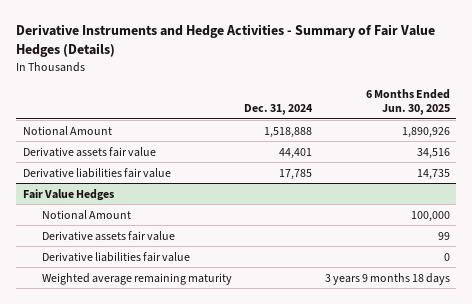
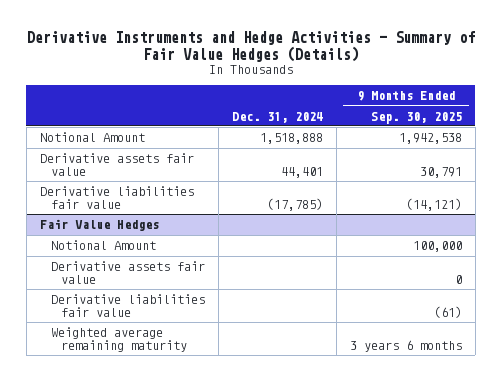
- | Dec. 31, 2024 | 6 Months Ended Jun. 30, 2025
+ | Dec. 31, 2024 | 9 Months Ended Sep. 30, 2025
- Derivative liabilities fair value | 17,785 | 14,735
+ Derivative liabilities fair value | (17,785) | (14,121)

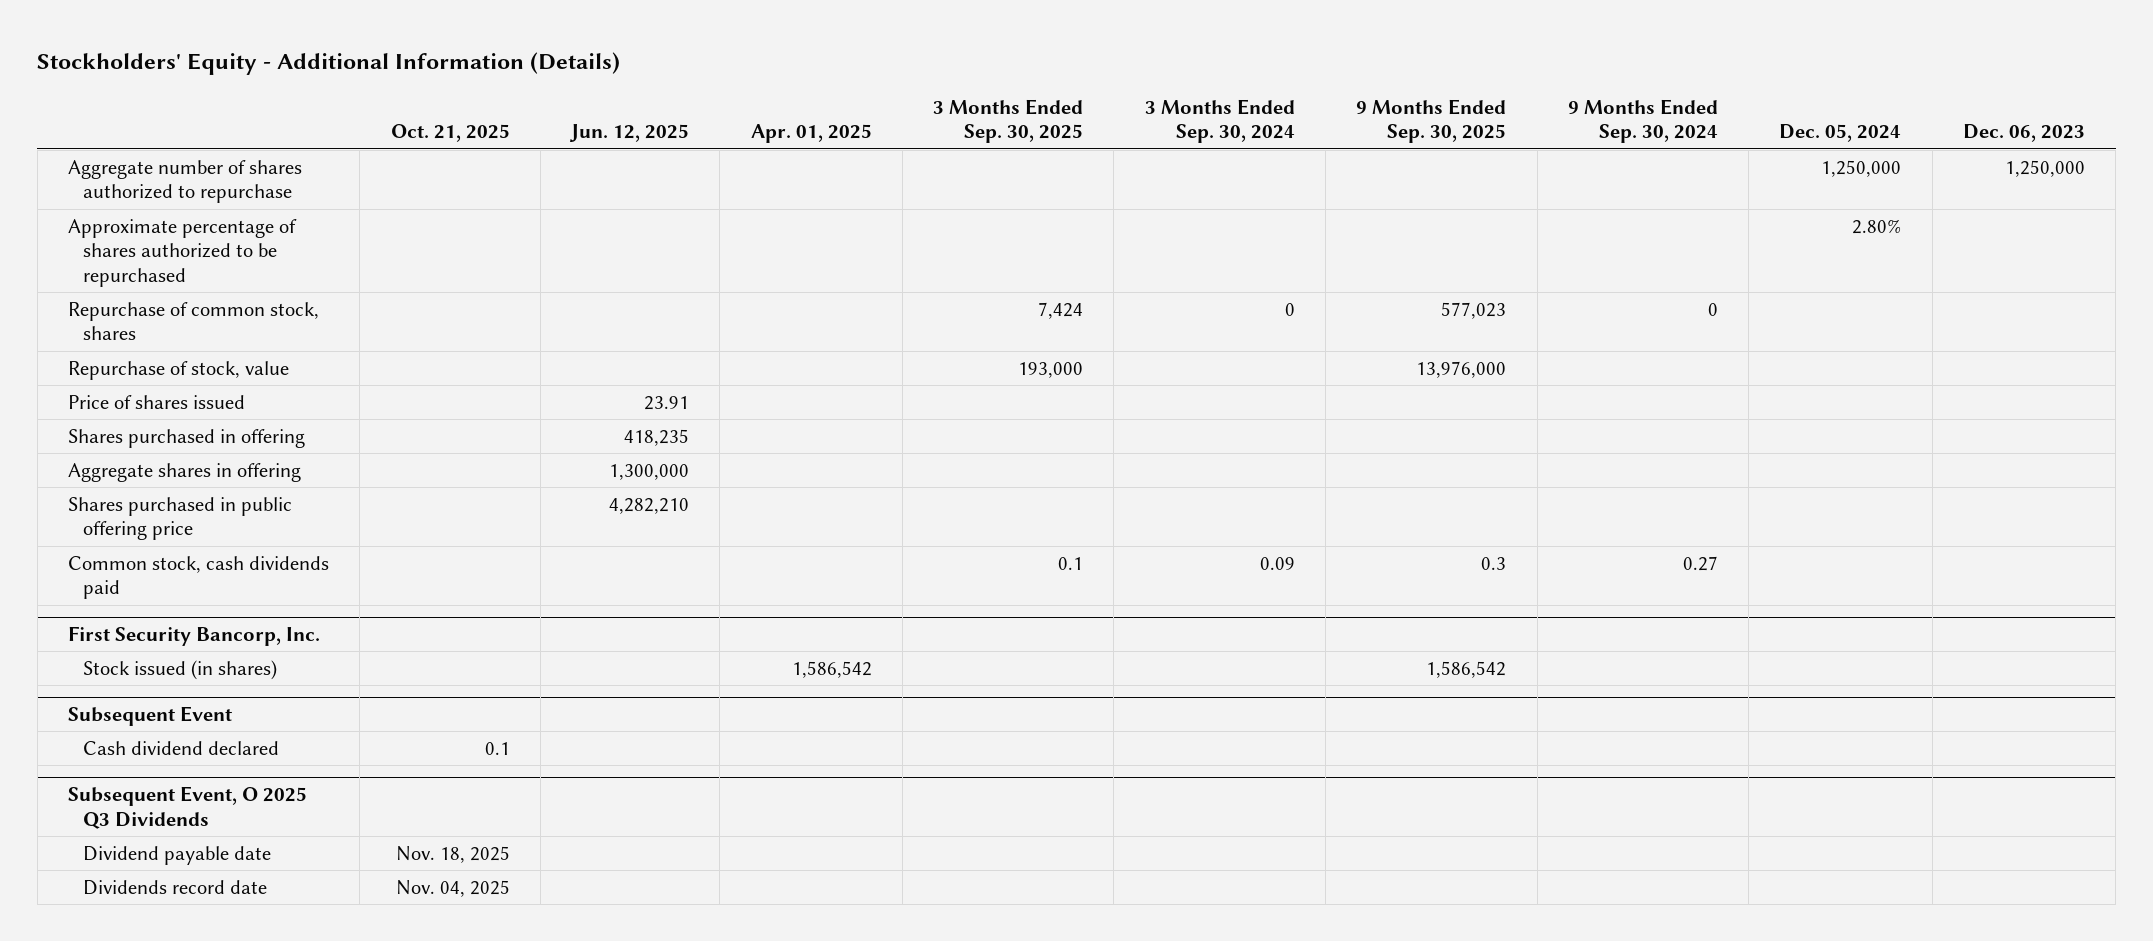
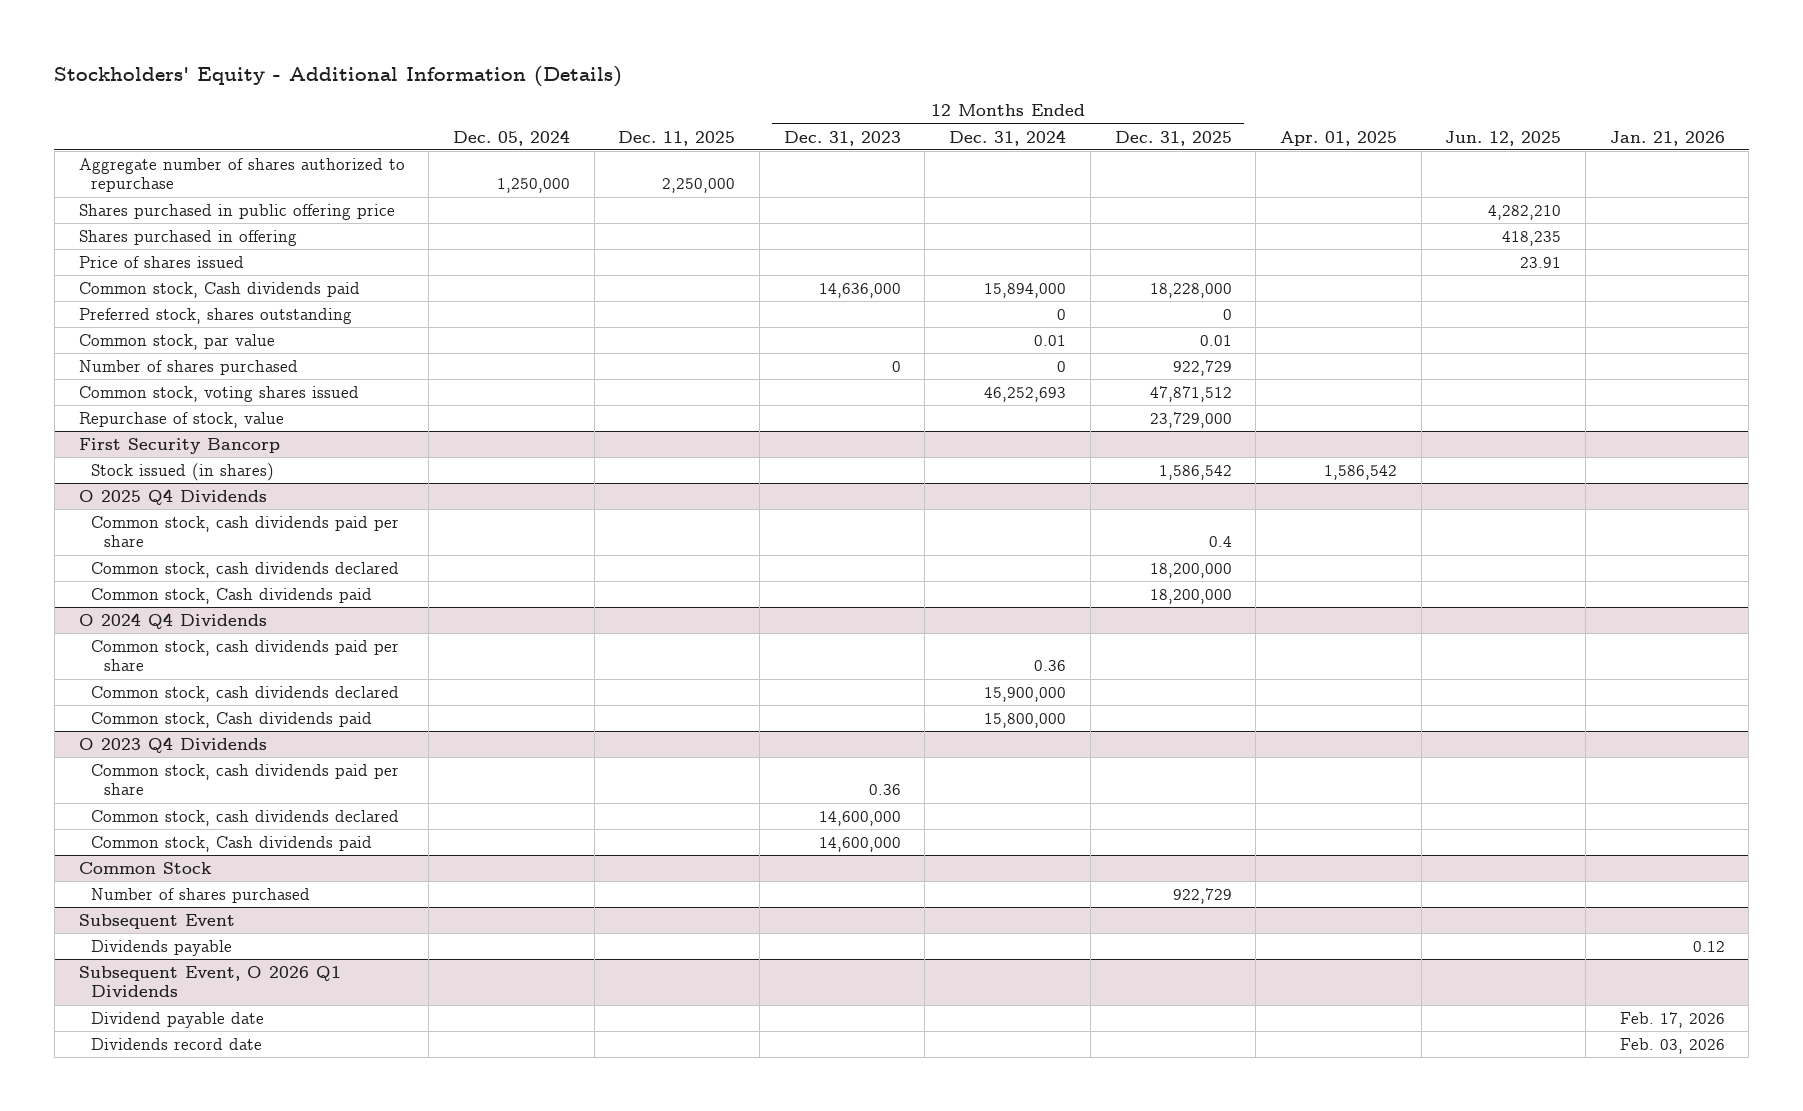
- | Oct. 21, 2025 | Jun. 12, 2025 | Apr. 01, 2025 | 3 Months Ended Sep. 30, 2025 | 3 Months Ended Sep. 30, 2024 | 9 Months Ended Sep. 30, 2025 | 9 Months Ended Sep. 30, 2024 | Dec. 05, 2024 | Dec. 06, 2023
+ | Dec. 05, 2024 | Dec. 11, 2025 | 12 Months Ended Dec. 31, 2023 | 12 Months Ended Dec. 31, 2024 | 12 Months Ended Dec. 31, 2025 | Apr. 01, 2025 | Jun. 12, 2025 | Jan. 21, 2026
- Approximate percentage of shares authorized to be repurchased | | | | | | | | 2.80% |
- Repurchase of common stock, shares | | | | 7,424 | 0 | 577,023 | 0 | |
- Aggregate shares in offering | | 1,300,000 | | | | | | |
- Common stock, cash dividends paid | | | | 0.1 | 0.09 | 0.3 | 0.27 | |
- First Security Bancorp, Inc.
moved down: Shares purchased in offering | | | | | | | 418,235 |
moved down: Price of shares issued | | | | | | | 23.91 |
+ Common stock, Cash dividends paid | | | 14,636,000 | 15,894,000 | 18,228,000 | | |
+ Preferred stock, shares outstanding | | | | 0 | 0 | | |
+ Common stock, par value | | | | 0.01 | 0.01 | | |
+ Number of shares purchased | | | 0 | 0 | 922,729 | | |
+ Common stock, voting shares issued | | | | 46,252,693 | 47,871,512 | | |
moved down: Repurchase of stock, value | | | | | 23,729,000 | | |
+ First Security Bancorp
+ O 2025 Q4 Dividends
+ Common stock, cash dividends paid per share | | | | | 0.4 | | |
+ Common stock, cash dividends declared | | | | | 18,200,000 | | |
+ Common stock, Cash dividends paid | | | | | 18,200,000 | | |
+ O 2024 Q4 Dividends
+ Common stock, cash dividends paid per share | | | | 0.36 | | | |
+ Common stock, cash dividends declared | | | | 15,900,000 | | | |
+ Common stock, Cash dividends paid | | | | 15,800,000 | | | |
+ O 2023 Q4 Dividends
+ Common stock, cash dividends paid per share | | | 0.36 | | | | |
+ Common stock, cash dividends declared | | | 14,600,000 | | | | |
+ Common stock, Cash dividends paid | | | 14,600,000 | | | | |
+ Common Stock
+ Number of shares purchased | | | | | 922,729 | | |
@ Subsequent Event
- Cash dividend declared | 0.1 | | | | | | | |
- Subsequent Event, O 2025 Q3 Dividends
@ Subsequent Event
+ Dividends payable | | | | | | | | 0.12
+ Subsequent Event, O 2026 Q1 Dividends

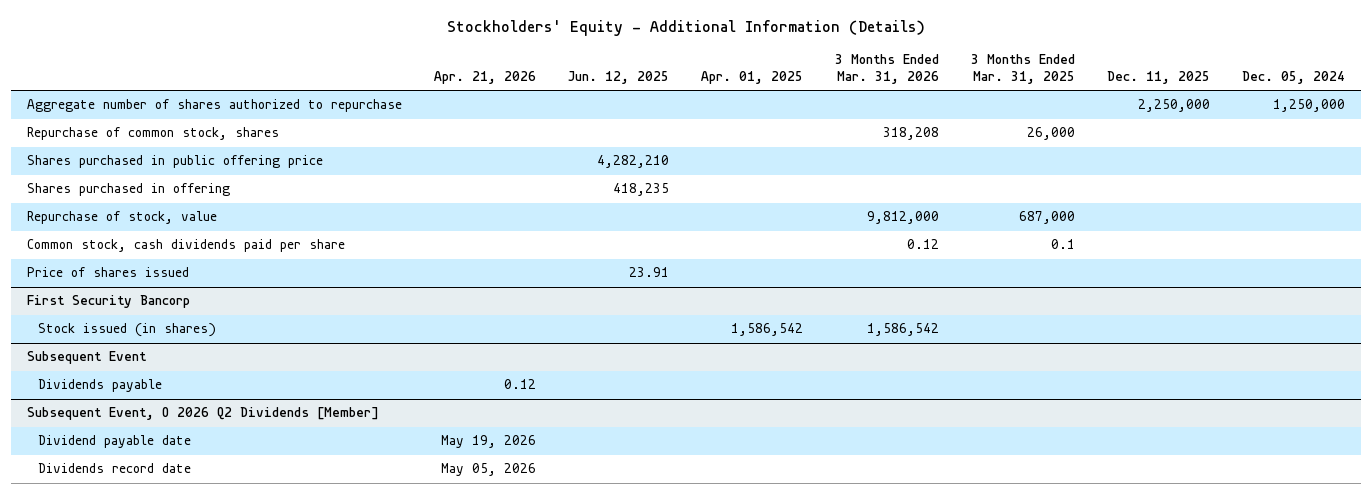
- | Dec. 05, 2024 | Dec. 11, 2025 | 12 Months Ended Dec. 31, 2023 | 12 Months Ended Dec. 31, 2024 | 12 Months Ended Dec. 31, 2025 | Apr. 01, 2025 | Jun. 12, 2025 | Jan. 21, 2026
+ | Apr. 21, 2026 | Jun. 12, 2025 | Apr. 01, 2025 | 3 Months Ended Mar. 31, 2026 | 3 Months Ended Mar. 31, 2025 | Dec. 11, 2025 | Dec. 05, 2024
+ Repurchase of common stock, shares | | | | 318,208 | 26,000 | |
- Common stock, Cash dividends paid | | | 14,636,000 | 15,894,000 | 18,228,000 | | |
- Preferred stock, shares outstanding | | | | 0 | 0 | | |
- Common stock, par value | | | | 0.01 | 0.01 | | |
- Number of shares purchased | | | 0 | 0 | 922,729 | | |
- Common stock, voting shares issued | | | | 46,252,693 | 47,871,512 | | |
+ Common stock, cash dividends paid per share | | | | 0.12 | 0.1 | |
moved down: Price of shares issued | | 23.91 | | | | |
- O 2025 Q4 Dividends
- Common stock, cash dividends paid per share | | | | | 0.4 | | |
- Common stock, cash dividends declared | | | | | 18,200,000 | | |
- Common stock, Cash dividends paid | | | | | 18,200,000 | | |
- O 2024 Q4 Dividends
- Common stock, cash dividends paid per share | | | | 0.36 | | | |
- Common stock, cash dividends declared | | | | 15,900,000 | | | |
- Common stock, Cash dividends paid | | | | 15,800,000 | | | |
- O 2023 Q4 Dividends
- Common stock, cash dividends paid per share | | | 0.36 | | | | |
- Common stock, cash dividends declared | | | 14,600,000 | | | | |
- Common stock, Cash dividends paid | | | 14,600,000 | | | | |
- Common Stock
- Number of shares purchased | | | | | 922,729 | | |
- Subsequent Event, O 2026 Q1 Dividends
+ Subsequent Event, O 2026 Q2 Dividends [Member]

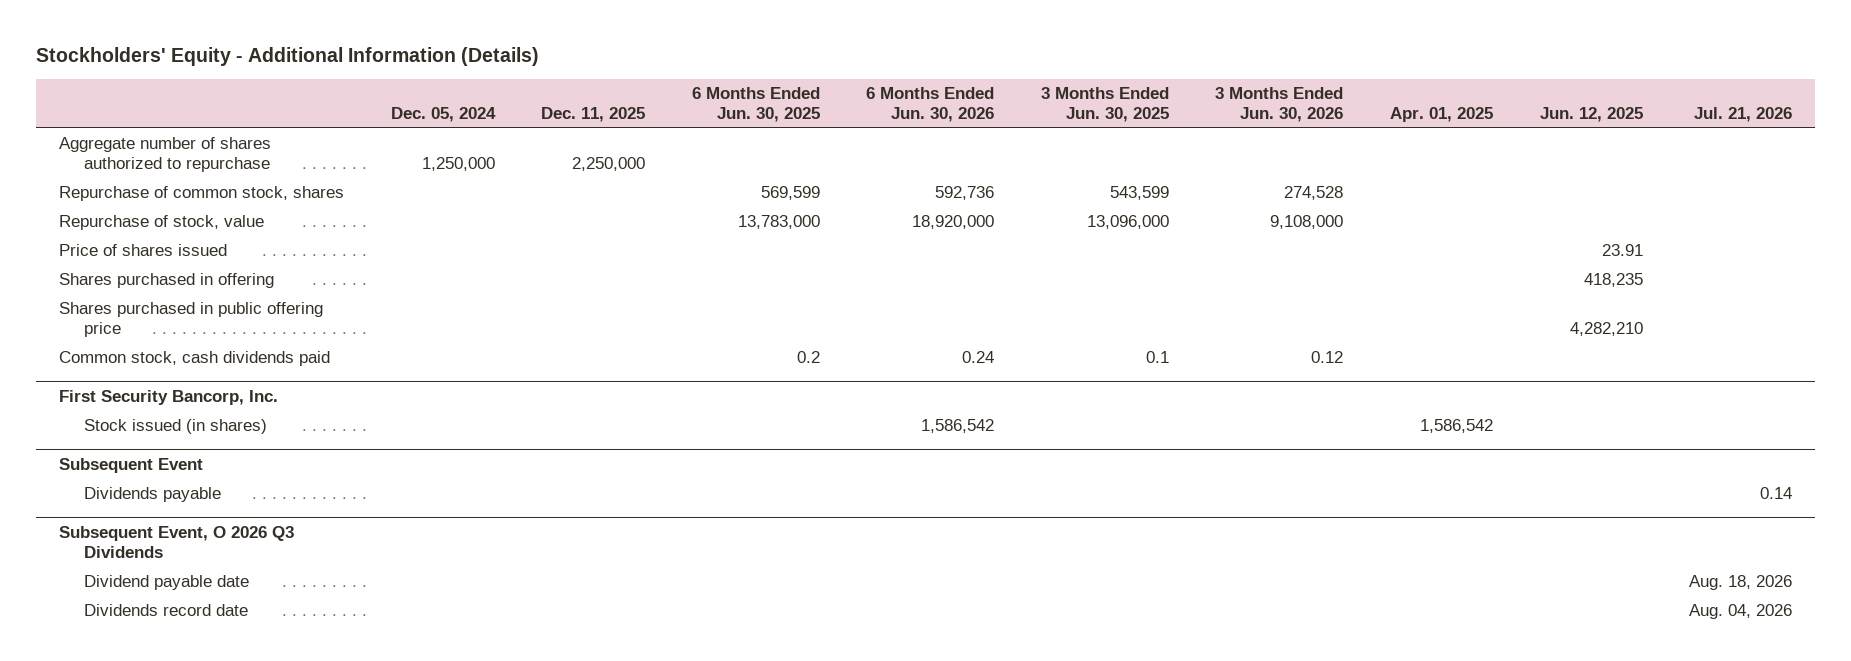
- | Apr. 21, 2026 | Jun. 12, 2025 | Apr. 01, 2025 | 3 Months Ended Mar. 31, 2026 | 3 Months Ended Mar. 31, 2025 | Dec. 11, 2025 | Dec. 05, 2024
+ | Dec. 05, 2024 | Dec. 11, 2025 | 6 Months Ended Jun. 30, 2025 | 6 Months Ended Jun. 30, 2026 | 3 Months Ended Jun. 30, 2025 | 3 Months Ended Jun. 30, 2026 | Apr. 01, 2025 | Jun. 12, 2025 | Jul. 21, 2026
- Common stock, cash dividends paid per share | | | | 0.12 | 0.1 | |
- First Security Bancorp
moved down: Shares purchased in offering | | | | | | | | 418,235 |
moved down: Shares purchased in public offering price | | | | | | | | 4,282,210 |
+ Common stock, cash dividends paid | | | 0.2 | 0.24 | 0.1 | 0.12 | | |
+ First Security Bancorp, Inc.
- Subsequent Event, O 2026 Q2 Dividends [Member]
+ Subsequent Event, O 2026 Q3 Dividends

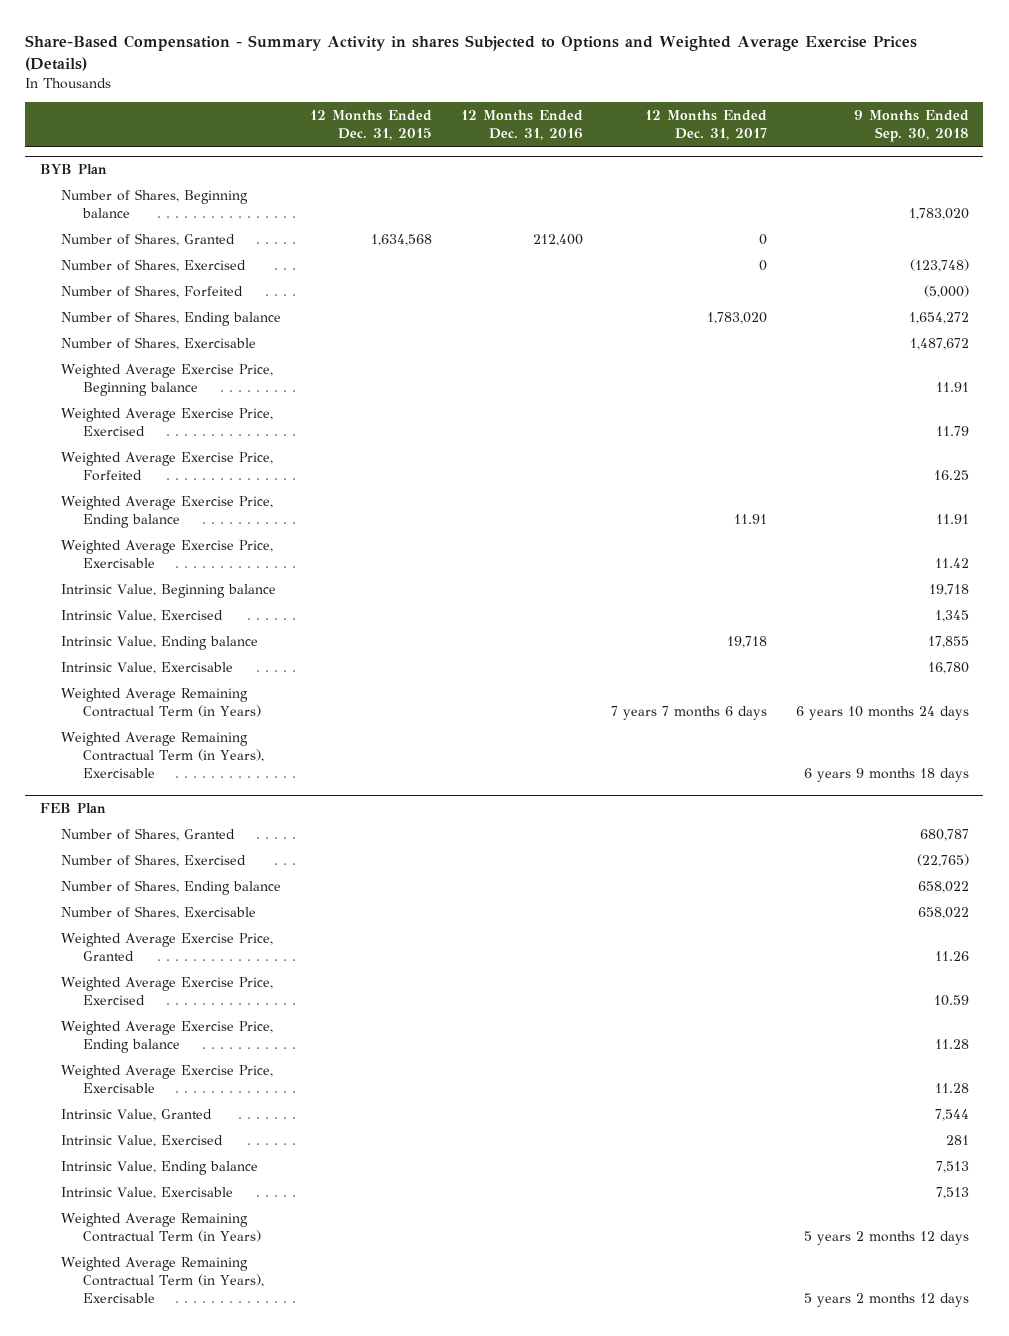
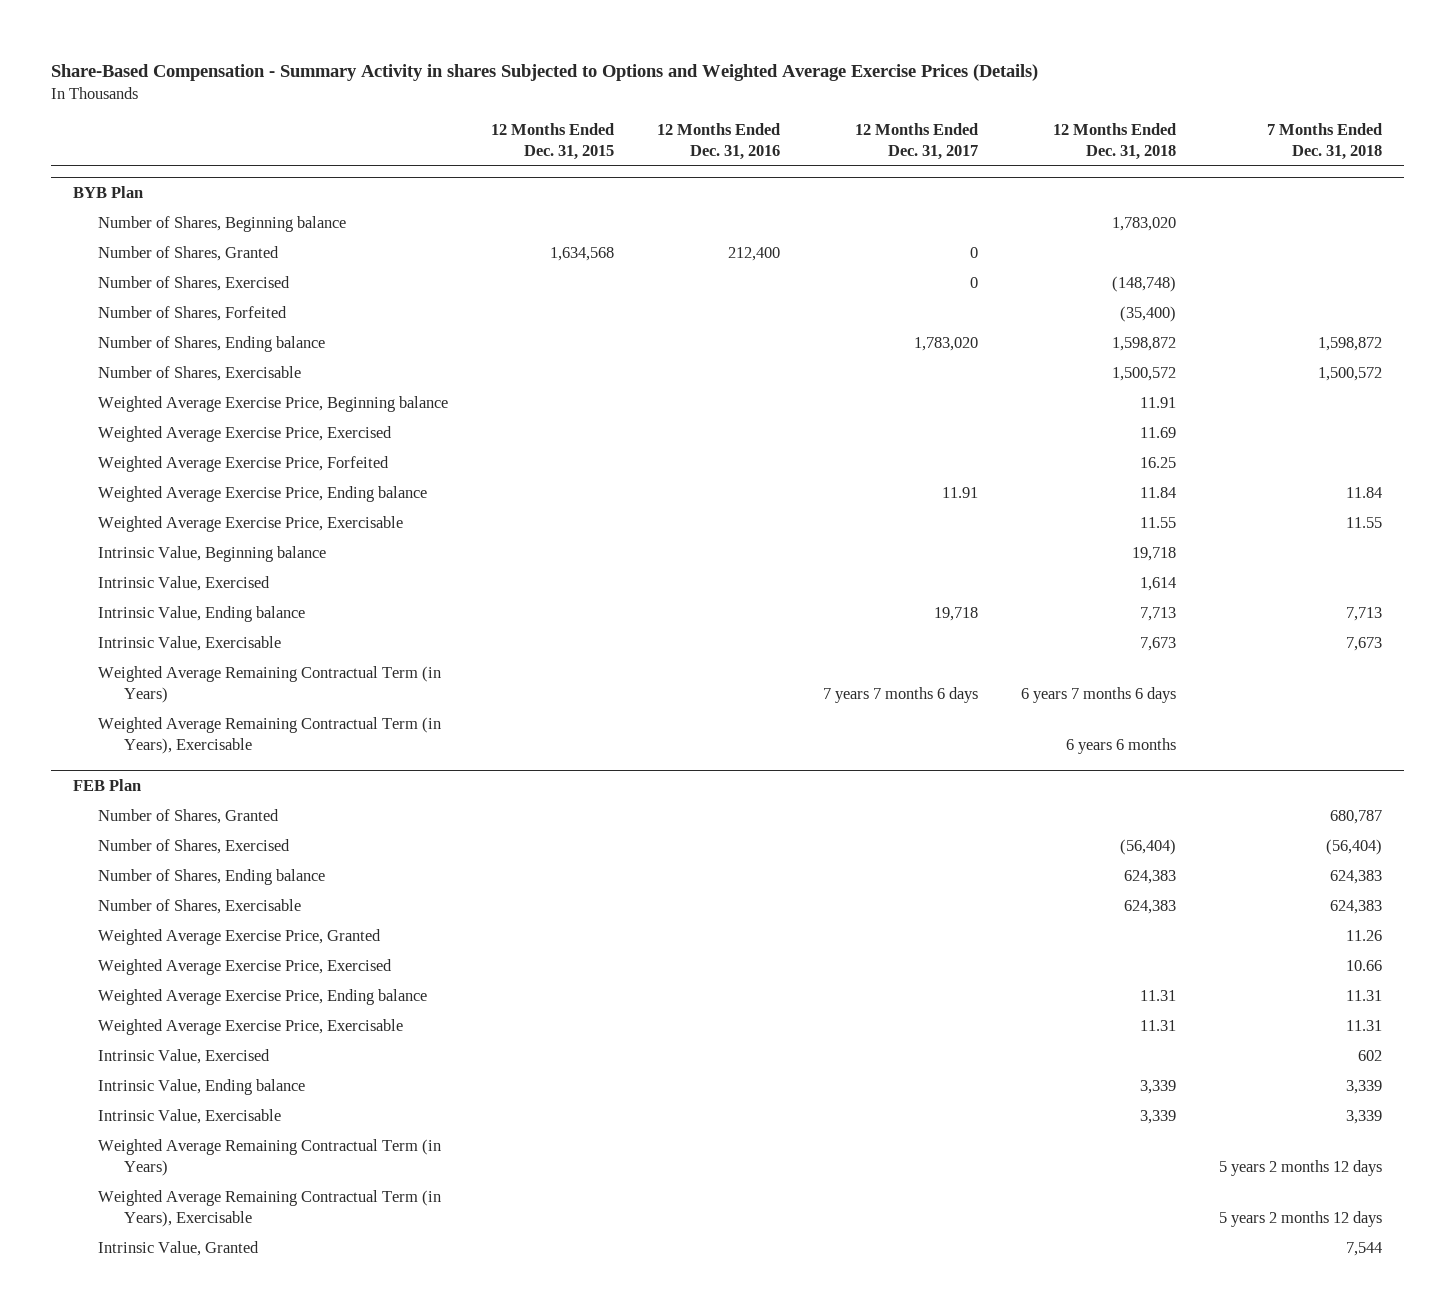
- | 12 Months Ended Dec. 31, 2015 | 12 Months Ended Dec. 31, 2016 | 12 Months Ended Dec. 31, 2017 | 9 Months Ended Sep. 30, 2018
+ | 12 Months Ended Dec. 31, 2015 | 12 Months Ended Dec. 31, 2016 | 12 Months Ended Dec. 31, 2017 | 12 Months Ended Dec. 31, 2018 | 7 Months Ended Dec. 31, 2018
@ FEB Plan
moved down: Intrinsic Value, Granted | | | | | 7,544

